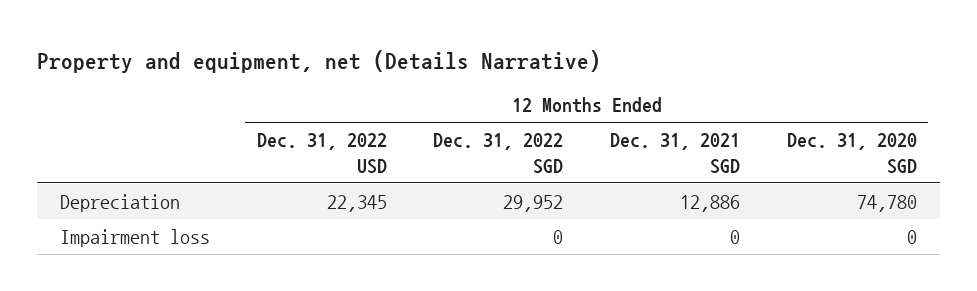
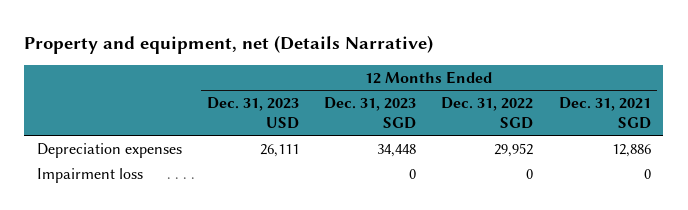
- | 12 Months Ended Dec. 31, 2022 USD | 12 Months Ended Dec. 31, 2022 SGD | 12 Months Ended Dec. 31, 2021 SGD | 12 Months Ended Dec. 31, 2020 SGD
+ | 12 Months Ended Dec. 31, 2023 USD | 12 Months Ended Dec. 31, 2023 SGD | 12 Months Ended Dec. 31, 2022 SGD | 12 Months Ended Dec. 31, 2021 SGD
- Depreciation | 22,345 | 29,952 | 12,886 | 74,780
+ Depreciation expenses | 26,111 | 34,448 | 29,952 | 12,886

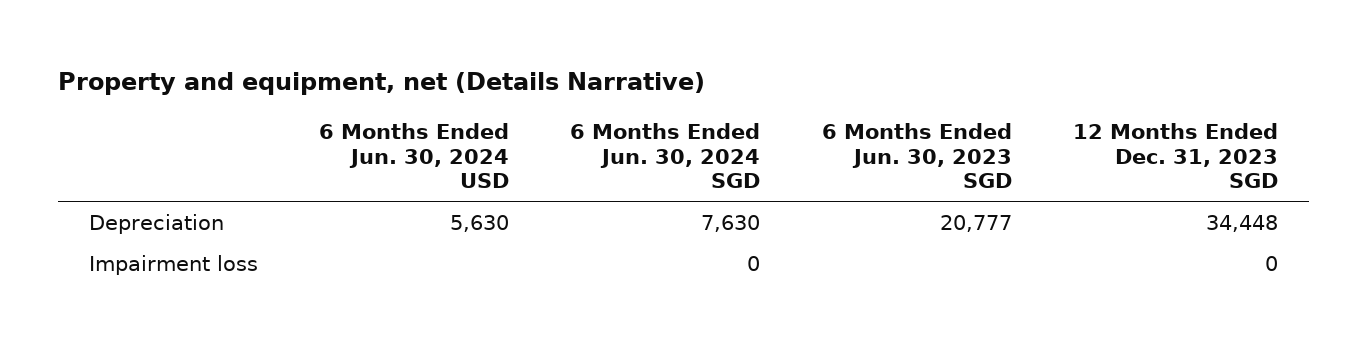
- | 12 Months Ended Dec. 31, 2023 USD | 12 Months Ended Dec. 31, 2023 SGD | 12 Months Ended Dec. 31, 2022 SGD | 12 Months Ended Dec. 31, 2021 SGD
+ | 6 Months Ended Jun. 30, 2024 USD | 6 Months Ended Jun. 30, 2024 SGD | 6 Months Ended Jun. 30, 2023 SGD | 12 Months Ended Dec. 31, 2023 SGD
- Depreciation expenses | 26,111 | 34,448 | 29,952 | 12,886
+ Depreciation | 5,630 | 7,630 | 20,777 | 34,448

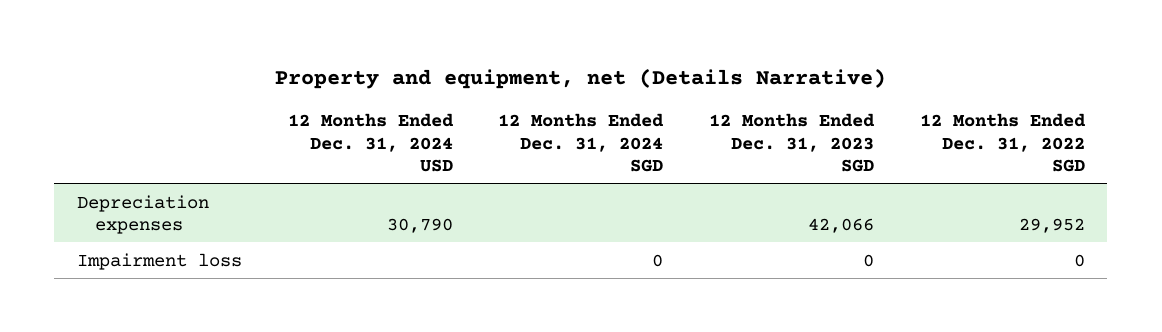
- | 6 Months Ended Jun. 30, 2024 USD | 6 Months Ended Jun. 30, 2024 SGD | 6 Months Ended Jun. 30, 2023 SGD | 12 Months Ended Dec. 31, 2023 SGD
+ | 12 Months Ended Dec. 31, 2024 USD | 12 Months Ended Dec. 31, 2024 SGD | 12 Months Ended Dec. 31, 2023 SGD | 12 Months Ended Dec. 31, 2022 SGD
- Depreciation | 5,630 | 7,630 | 20,777 | 34,448
+ Depreciation expenses | 30,790 | | 42,066 | 29,952

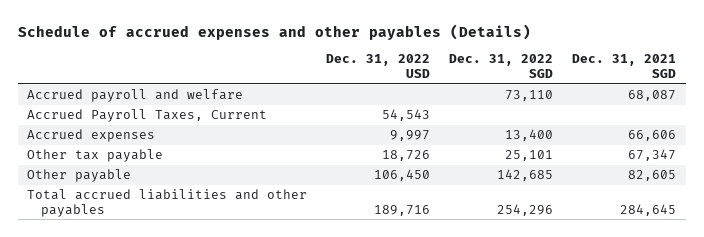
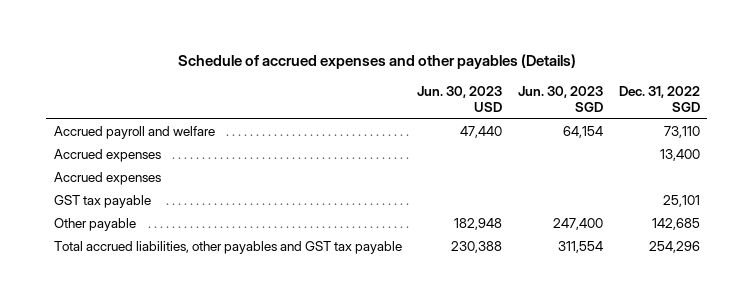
- | Dec. 31, 2022 USD | Dec. 31, 2022 SGD | Dec. 31, 2021 SGD
+ | Jun. 30, 2023 USD | Jun. 30, 2023 SGD | Dec. 31, 2022 SGD
- Accrued Payroll Taxes, Current | 54,543 | |
- Other tax payable | 18,726 | 25,101 | 67,347
+ Accrued expenses
+ GST tax payable | | | 25,101
- Total accrued liabilities and other payables | 189,716 | 254,296 | 284,645
+ Total accrued liabilities, other payables and GST tax payable | 230,388 | 311,554 | 254,296

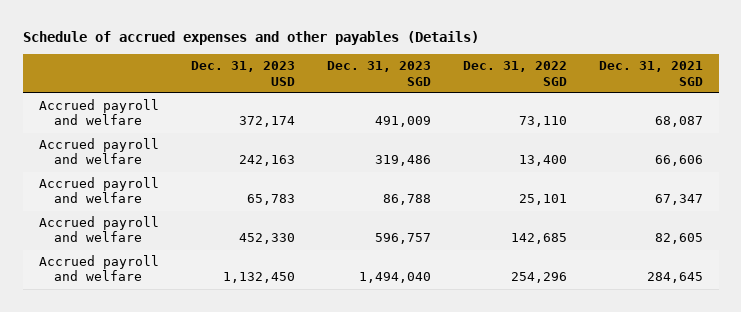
- | Jun. 30, 2023 USD | Jun. 30, 2023 SGD | Dec. 31, 2022 SGD
+ | Dec. 31, 2023 USD | Dec. 31, 2023 SGD | Dec. 31, 2022 SGD | Dec. 31, 2021 SGD
- Accrued expenses | | | 13,400
- Accrued expenses
- GST tax payable | | | 25,101
- Other payable | 182,948 | 247,400 | 142,685
- Total accrued liabilities, other payables and GST tax payable | 230,388 | 311,554 | 254,296
+ Accrued payroll and welfare | 242,163 | 319,486 | 13,400 | 66,606
+ Accrued payroll and welfare | 65,783 | 86,788 | 25,101 | 67,347
+ Accrued payroll and welfare | 452,330 | 596,757 | 142,685 | 82,605
+ Accrued payroll and welfare | 1,132,450 | 1,494,040 | 254,296 | 284,645

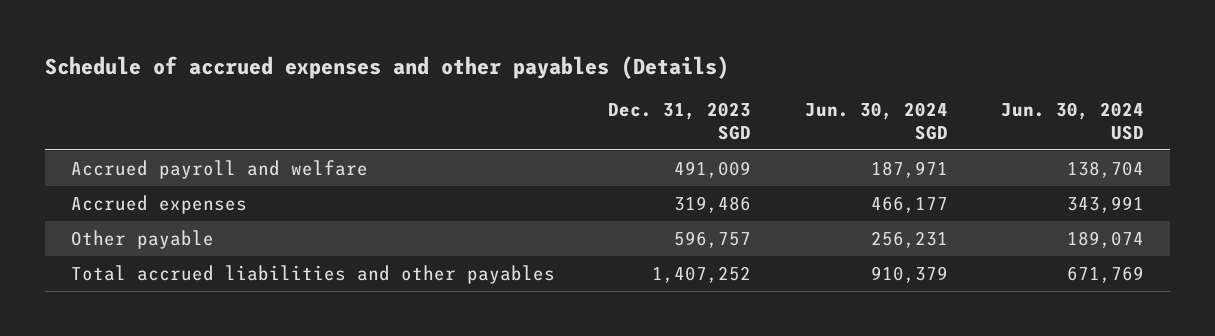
- | Dec. 31, 2023 USD | Dec. 31, 2023 SGD | Dec. 31, 2022 SGD | Dec. 31, 2021 SGD
+ | Dec. 31, 2023 SGD | Jun. 30, 2024 SGD | Jun. 30, 2024 USD
- Accrued payroll and welfare | 242,163 | 319,486 | 13,400 | 66,606
- Accrued payroll and welfare | 65,783 | 86,788 | 25,101 | 67,347
- Accrued payroll and welfare | 452,330 | 596,757 | 142,685 | 82,605
- Accrued payroll and welfare | 1,132,450 | 1,494,040 | 254,296 | 284,645
+ Accrued expenses | 319,486 | 466,177 | 343,991
+ Other payable | 596,757 | 256,231 | 189,074
+ Total accrued liabilities and other payables | 1,407,252 | 910,379 | 671,769

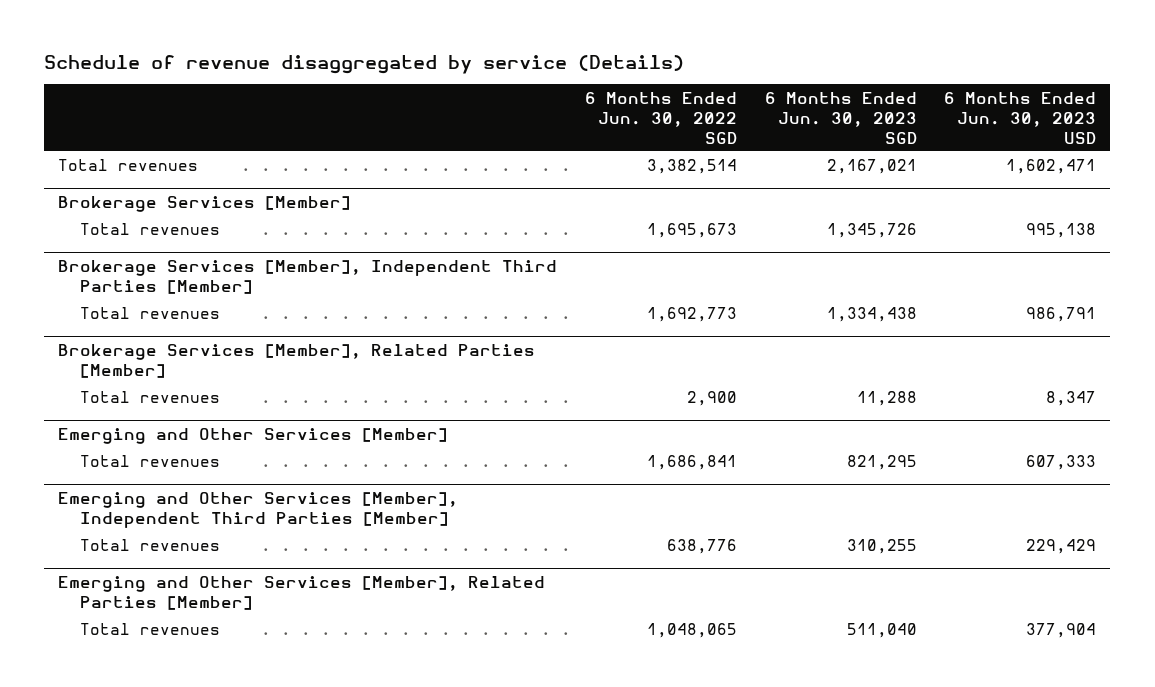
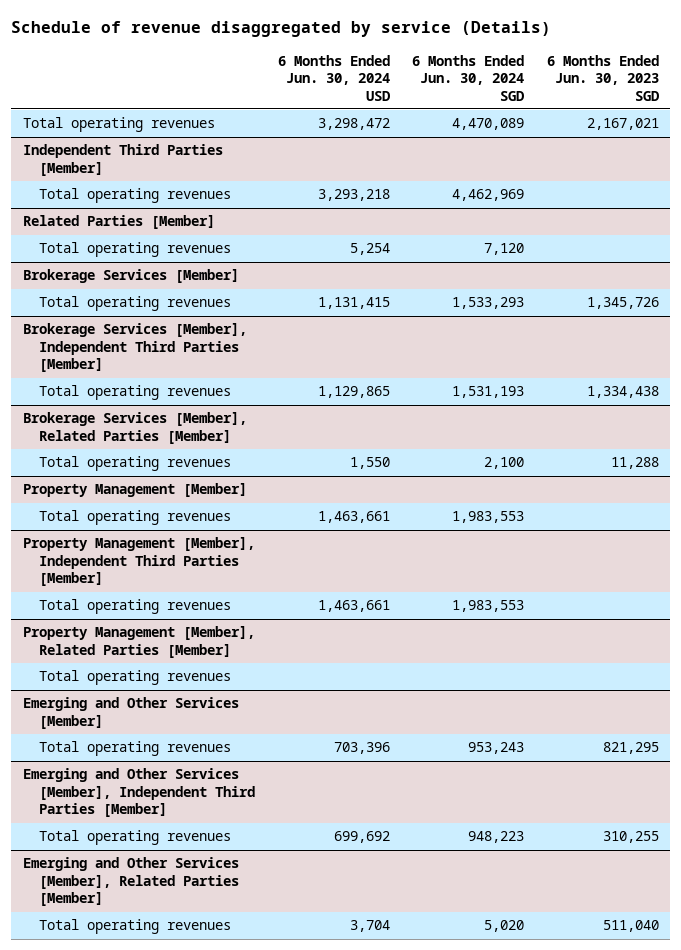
- | 6 Months Ended Jun. 30, 2022 SGD | 6 Months Ended Jun. 30, 2023 SGD | 6 Months Ended Jun. 30, 2023 USD
+ | 6 Months Ended Jun. 30, 2024 USD | 6 Months Ended Jun. 30, 2024 SGD | 6 Months Ended Jun. 30, 2023 SGD
- Total revenues | 3,382,514 | 2,167,021 | 1,602,471
+ Total operating revenues | 3,298,472 | 4,470,089 | 2,167,021
+ Independent Third Parties [Member]
+ Total operating revenues | 3,293,218 | 4,462,969 |
+ Related Parties [Member]
+ Total operating revenues | 5,254 | 7,120 |
@ Brokerage Services [Member]
- Total revenues | 1,695,673 | 1,345,726 | 995,138
+ Total operating revenues | 1,131,415 | 1,533,293 | 1,345,726
@ Brokerage Services [Member], Independent Third Parties [Member]
- Total revenues | 1,692,773 | 1,334,438 | 986,791
+ Total operating revenues | 1,129,865 | 1,531,193 | 1,334,438
@ Brokerage Services [Member], Related Parties [Member]
- Total revenues | 2,900 | 11,288 | 8,347
+ Total operating revenues | 1,550 | 2,100 | 11,288
+ Property Management [Member]
+ Total operating revenues | 1,463,661 | 1,983,553 |
+ Property Management [Member], Independent Third Parties [Member]
+ Total operating revenues | 1,463,661 | 1,983,553 |
+ Property Management [Member], Related Parties [Member]
+ Total operating revenues
@ Emerging and Other Services [Member]
- Total revenues | 1,686,841 | 821,295 | 607,333
+ Total operating revenues | 703,396 | 953,243 | 821,295
@ Emerging and Other Services [Member], Independent Third Parties [Member]
- Total revenues | 638,776 | 310,255 | 229,429
+ Total operating revenues | 699,692 | 948,223 | 310,255
@ Emerging and Other Services [Member], Related Parties [Member]
- Total revenues | 1,048,065 | 511,040 | 377,904
+ Total operating revenues | 3,704 | 5,020 | 511,040

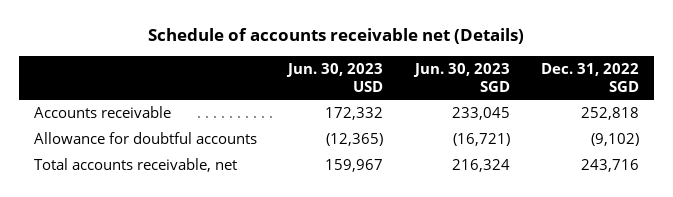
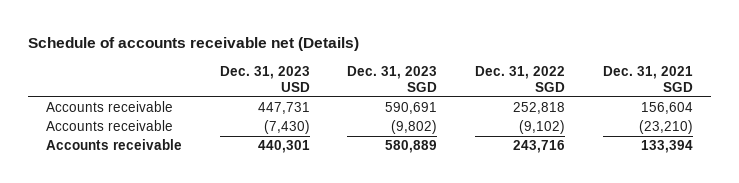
- | Jun. 30, 2023 USD | Jun. 30, 2023 SGD | Dec. 31, 2022 SGD
+ | Dec. 31, 2023 USD | Dec. 31, 2023 SGD | Dec. 31, 2022 SGD | Dec. 31, 2021 SGD
- Allowance for doubtful accounts | (12,365) | (16,721) | (9,102)
- Total accounts receivable, net | 159,967 | 216,324 | 243,716
+ Accounts receivable | (7,430) | (9,802) | (9,102) | (23,210)
+ Accounts receivable | 440,301 | 580,889 | 243,716 | 133,394

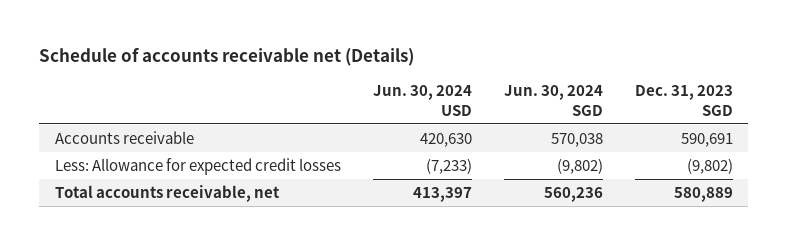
- | Dec. 31, 2023 USD | Dec. 31, 2023 SGD | Dec. 31, 2022 SGD | Dec. 31, 2021 SGD
+ | Jun. 30, 2024 USD | Jun. 30, 2024 SGD | Dec. 31, 2023 SGD
- Accounts receivable | (7,430) | (9,802) | (9,102) | (23,210)
- Accounts receivable | 440,301 | 580,889 | 243,716 | 133,394
+ Less: Allowance for expected credit losses | (7,233) | (9,802) | (9,802)
+ Total accounts receivable, net | 413,397 | 560,236 | 580,889

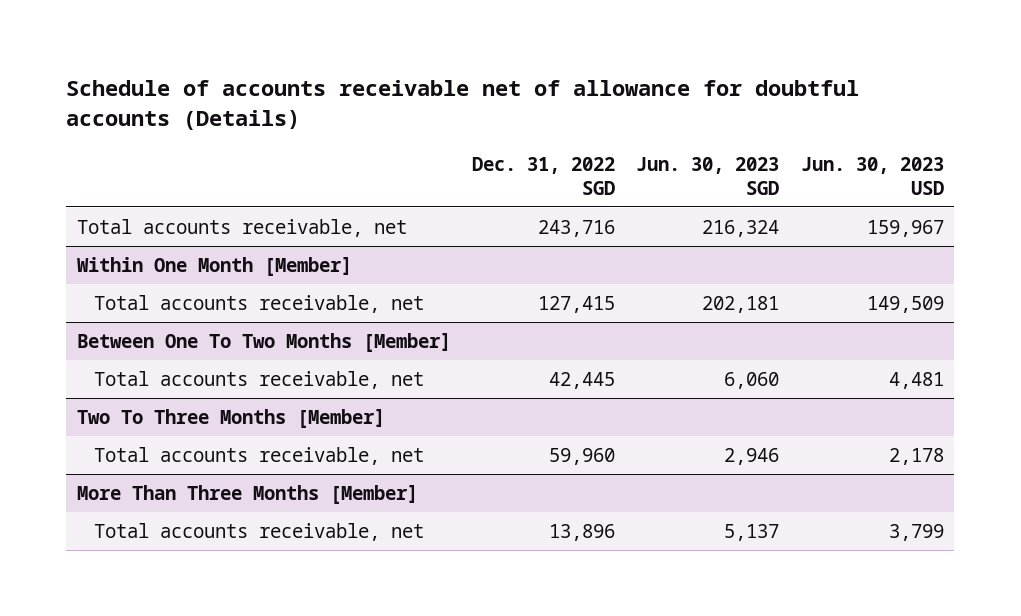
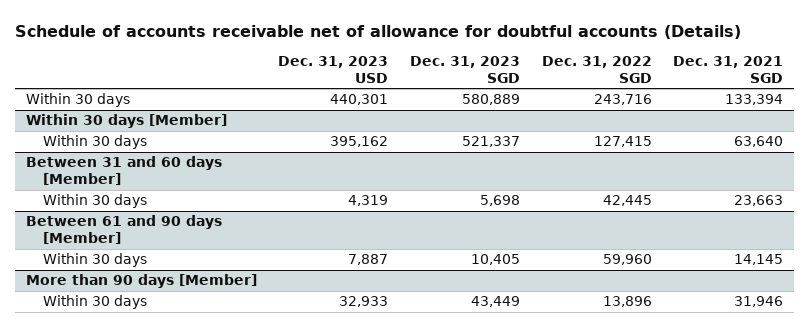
- | Dec. 31, 2022 SGD | Jun. 30, 2023 SGD | Jun. 30, 2023 USD
+ | Dec. 31, 2023 USD | Dec. 31, 2023 SGD | Dec. 31, 2022 SGD | Dec. 31, 2021 SGD
- Total accounts receivable, net | 243,716 | 216,324 | 159,967
- Within One Month [Member]
- Total accounts receivable, net | 127,415 | 202,181 | 149,509
- Between One To Two Months [Member]
- Total accounts receivable, net | 42,445 | 6,060 | 4,481
- Two To Three Months [Member]
- Total accounts receivable, net | 59,960 | 2,946 | 2,178
- More Than Three Months [Member]
- Total accounts receivable, net | 13,896 | 5,137 | 3,799
+ Within 30 days | 440,301 | 580,889 | 243,716 | 133,394
+ Within 30 days [Member]
+ Within 30 days | 395,162 | 521,337 | 127,415 | 63,640
+ Between 31 and 60 days [Member]
+ Within 30 days | 4,319 | 5,698 | 42,445 | 23,663
+ Between 61 and 90 days [Member]
+ Within 30 days | 7,887 | 10,405 | 59,960 | 14,145
+ More than 90 days [Member]
+ Within 30 days | 32,933 | 43,449 | 13,896 | 31,946

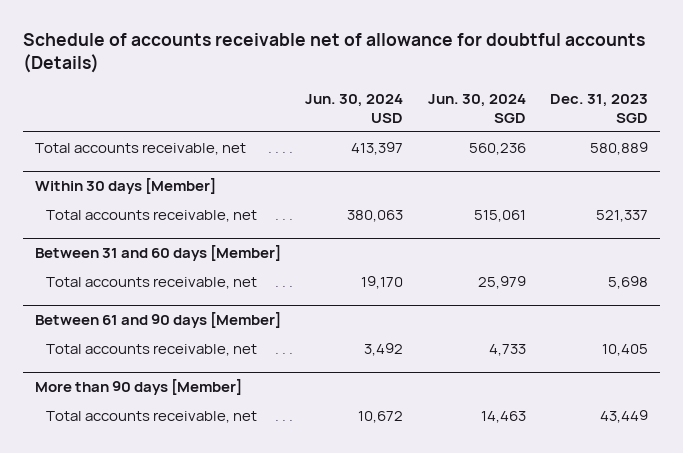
- | Dec. 31, 2023 USD | Dec. 31, 2023 SGD | Dec. 31, 2022 SGD | Dec. 31, 2021 SGD
+ | Jun. 30, 2024 USD | Jun. 30, 2024 SGD | Dec. 31, 2023 SGD
- Within 30 days | 440,301 | 580,889 | 243,716 | 133,394
+ Total accounts receivable, net | 413,397 | 560,236 | 580,889
@ Within 30 days [Member]
- Within 30 days | 395,162 | 521,337 | 127,415 | 63,640
+ Total accounts receivable, net | 380,063 | 515,061 | 521,337
@ Between 31 and 60 days [Member]
- Within 30 days | 4,319 | 5,698 | 42,445 | 23,663
+ Total accounts receivable, net | 19,170 | 25,979 | 5,698
@ Between 61 and 90 days [Member]
- Within 30 days | 7,887 | 10,405 | 59,960 | 14,145
+ Total accounts receivable, net | 3,492 | 4,733 | 10,405
@ More than 90 days [Member]
- Within 30 days | 32,933 | 43,449 | 13,896 | 31,946
+ Total accounts receivable, net | 10,672 | 14,463 | 43,449

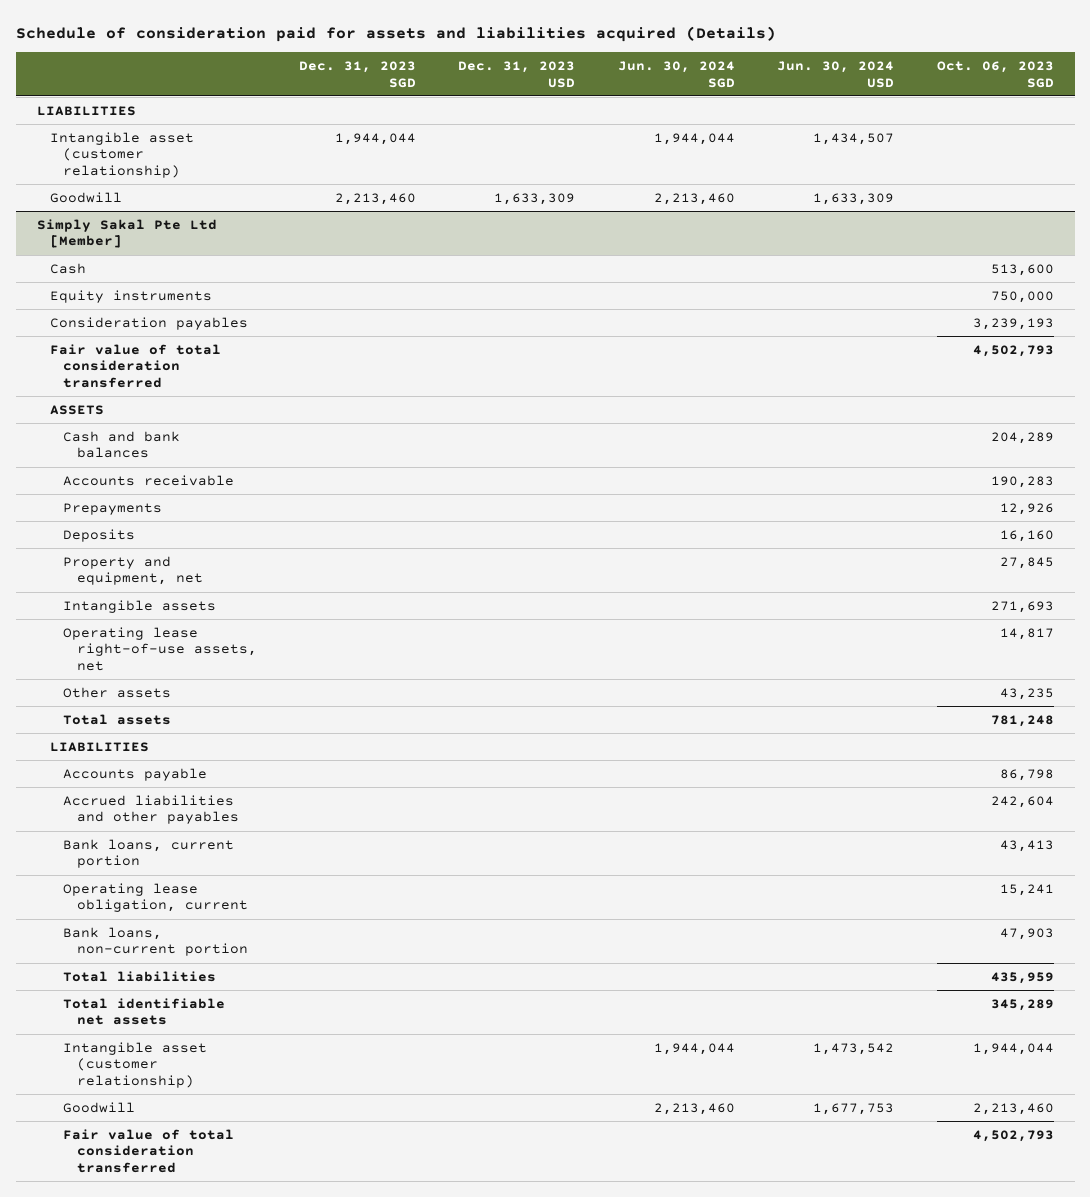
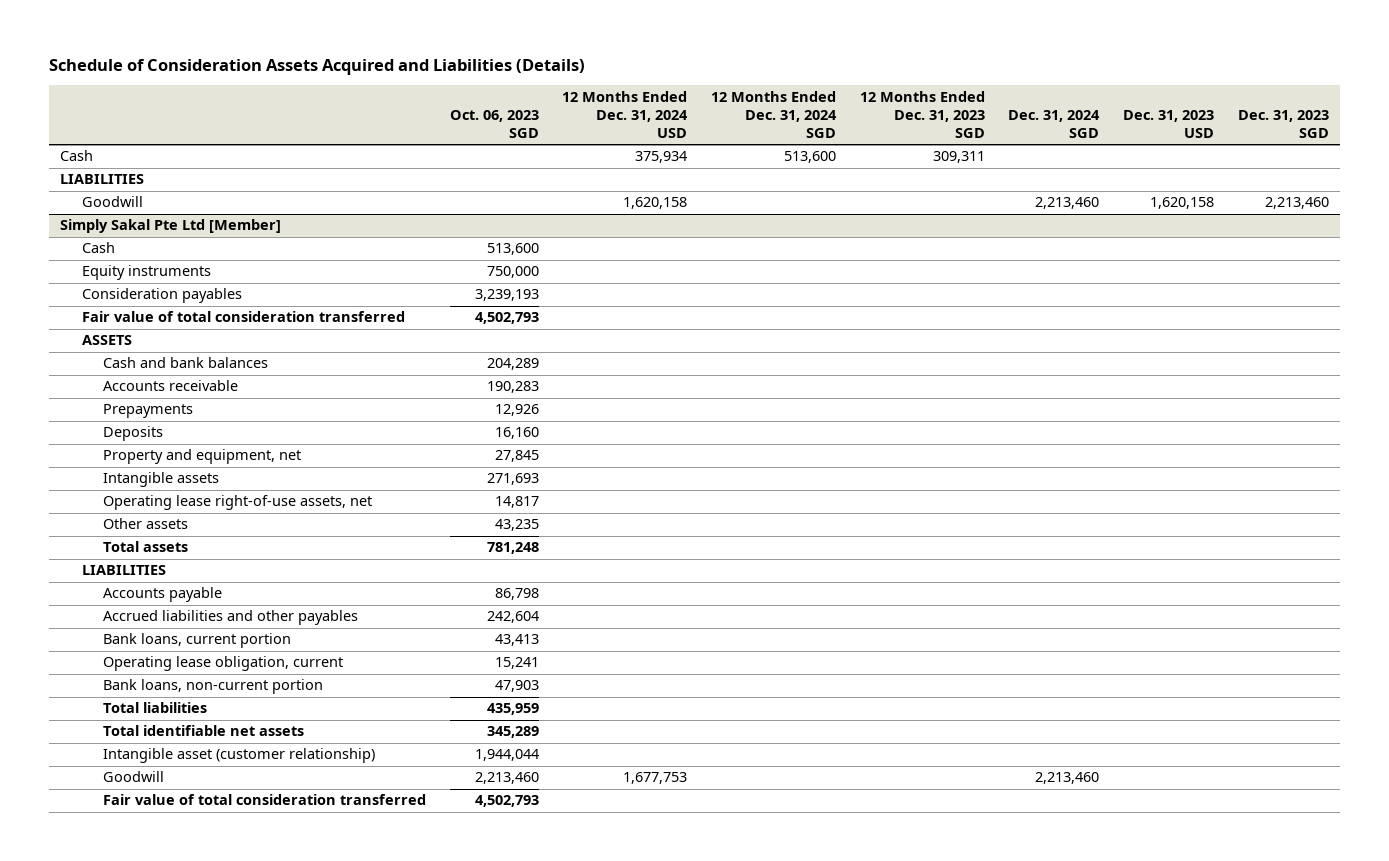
- Schedule of consideration paid for assets and liabilities acquired (Details)
+ Schedule of Consideration Assets Acquired and Liabilities (Details)
- | Dec. 31, 2023 SGD | Dec. 31, 2023 USD | Jun. 30, 2024 SGD | Jun. 30, 2024 USD | Oct. 06, 2023 SGD
+ | Oct. 06, 2023 SGD | 12 Months Ended Dec. 31, 2024 USD | 12 Months Ended Dec. 31, 2024 SGD | 12 Months Ended Dec. 31, 2023 SGD | Dec. 31, 2024 SGD | Dec. 31, 2023 USD | Dec. 31, 2023 SGD
+ Cash | | 375,934 | 513,600 | 309,311 | | |
- Intangible asset (customer relationship) | 1,944,044 | | 1,944,044 | 1,434,507 |
- Goodwill | 2,213,460 | 1,633,309 | 2,213,460 | 1,633,309 |
+ Goodwill | | 1,620,158 | | | 2,213,460 | 1,620,158 | 2,213,460

